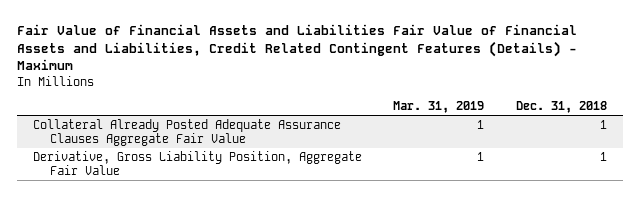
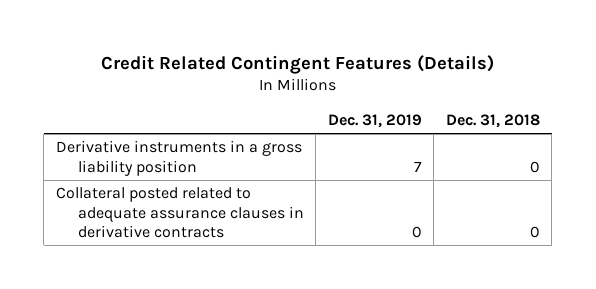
- Fair Value of Financial Assets and Liabilities Fair Value of Financial Assets and Liabilities, Credit Related Contingent Features (Details) - Maximum
+ Credit Related Contingent Features (Details)
- | Mar. 31, 2019 | Dec. 31, 2018
+ | Dec. 31, 2019 | Dec. 31, 2018
- Collateral Already Posted Adequate Assurance Clauses Aggregate Fair Value | 1 | 1
- Derivative, Gross Liability Position, Aggregate Fair Value | 1 | 1
+ Derivative instruments in a gross liability position | 7 | 0
+ Collateral posted related to adequate assurance clauses in derivative contracts | 0 | 0

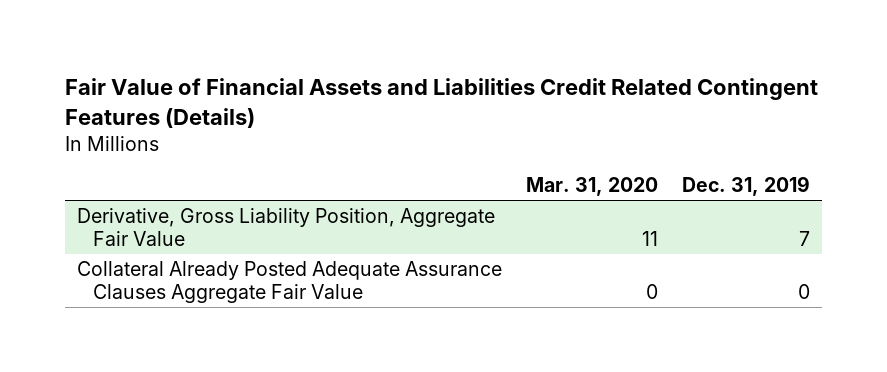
- Credit Related Contingent Features (Details)
+ Fair Value of Financial Assets and Liabilities Credit Related Contingent Features (Details)
- | Dec. 31, 2019 | Dec. 31, 2018
+ | Mar. 31, 2020 | Dec. 31, 2019
- Derivative instruments in a gross liability position | 7 | 0
- Collateral posted related to adequate assurance clauses in derivative contracts | 0 | 0
+ Derivative, Gross Liability Position, Aggregate Fair Value | 11 | 7
+ Collateral Already Posted Adequate Assurance Clauses Aggregate Fair Value | 0 | 0

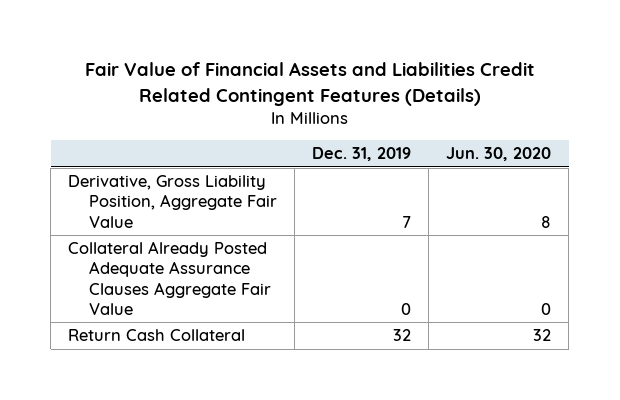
- | Mar. 31, 2020 | Dec. 31, 2019
+ | Dec. 31, 2019 | Jun. 30, 2020
+ Return Cash Collateral | 32 | 32

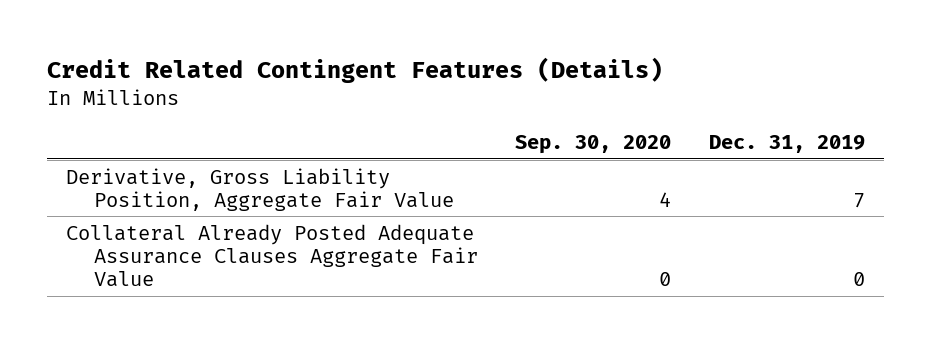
- Fair Value of Financial Assets and Liabilities Credit Related Contingent Features (Details)
+ Credit Related Contingent Features (Details)
- | Dec. 31, 2019 | Jun. 30, 2020
+ | Sep. 30, 2020 | Dec. 31, 2019
- Return Cash Collateral | 32 | 32

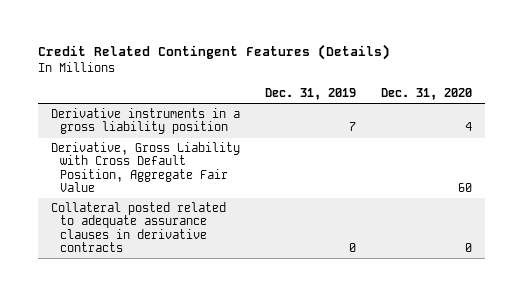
- | Sep. 30, 2020 | Dec. 31, 2019
+ | Dec. 31, 2019 | Dec. 31, 2020
- Derivative, Gross Liability Position, Aggregate Fair Value | 4 | 7
- Collateral Already Posted Adequate Assurance Clauses Aggregate Fair Value | 0 | 0
+ Derivative instruments in a gross liability position | 7 | 4
+ Derivative, Gross Liability with Cross Default Position, Aggregate Fair Value | | 60
+ Collateral posted related to adequate assurance clauses in derivative contracts | 0 | 0

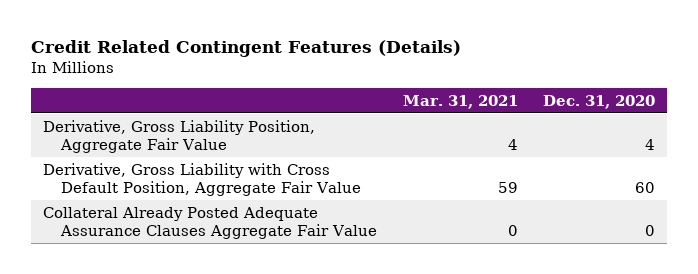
- | Dec. 31, 2019 | Dec. 31, 2020
+ | Mar. 31, 2021 | Dec. 31, 2020
- Derivative instruments in a gross liability position | 7 | 4
+ Derivative, Gross Liability Position, Aggregate Fair Value | 4 | 4
- Collateral posted related to adequate assurance clauses in derivative contracts | 0 | 0
+ Collateral Already Posted Adequate Assurance Clauses Aggregate Fair Value | 0 | 0

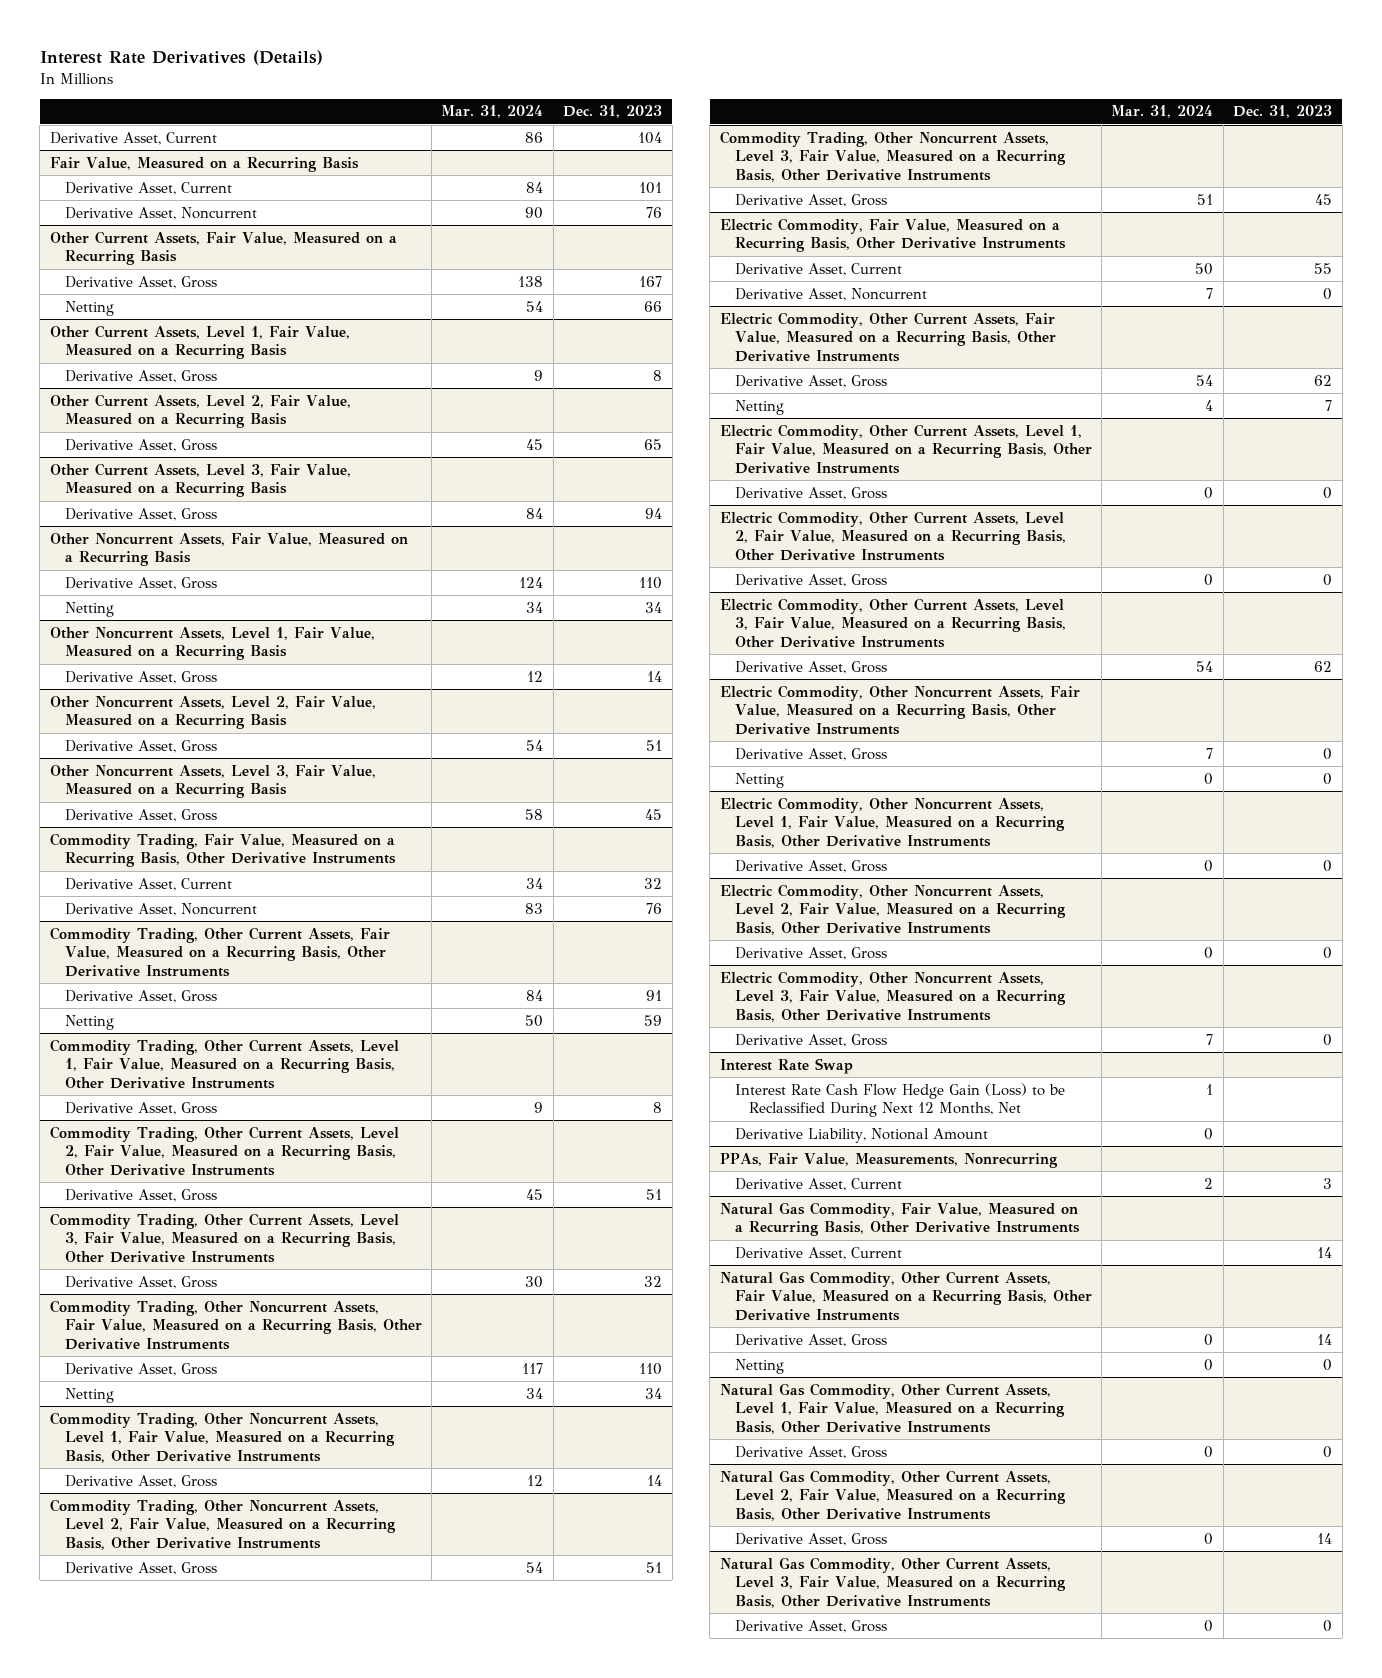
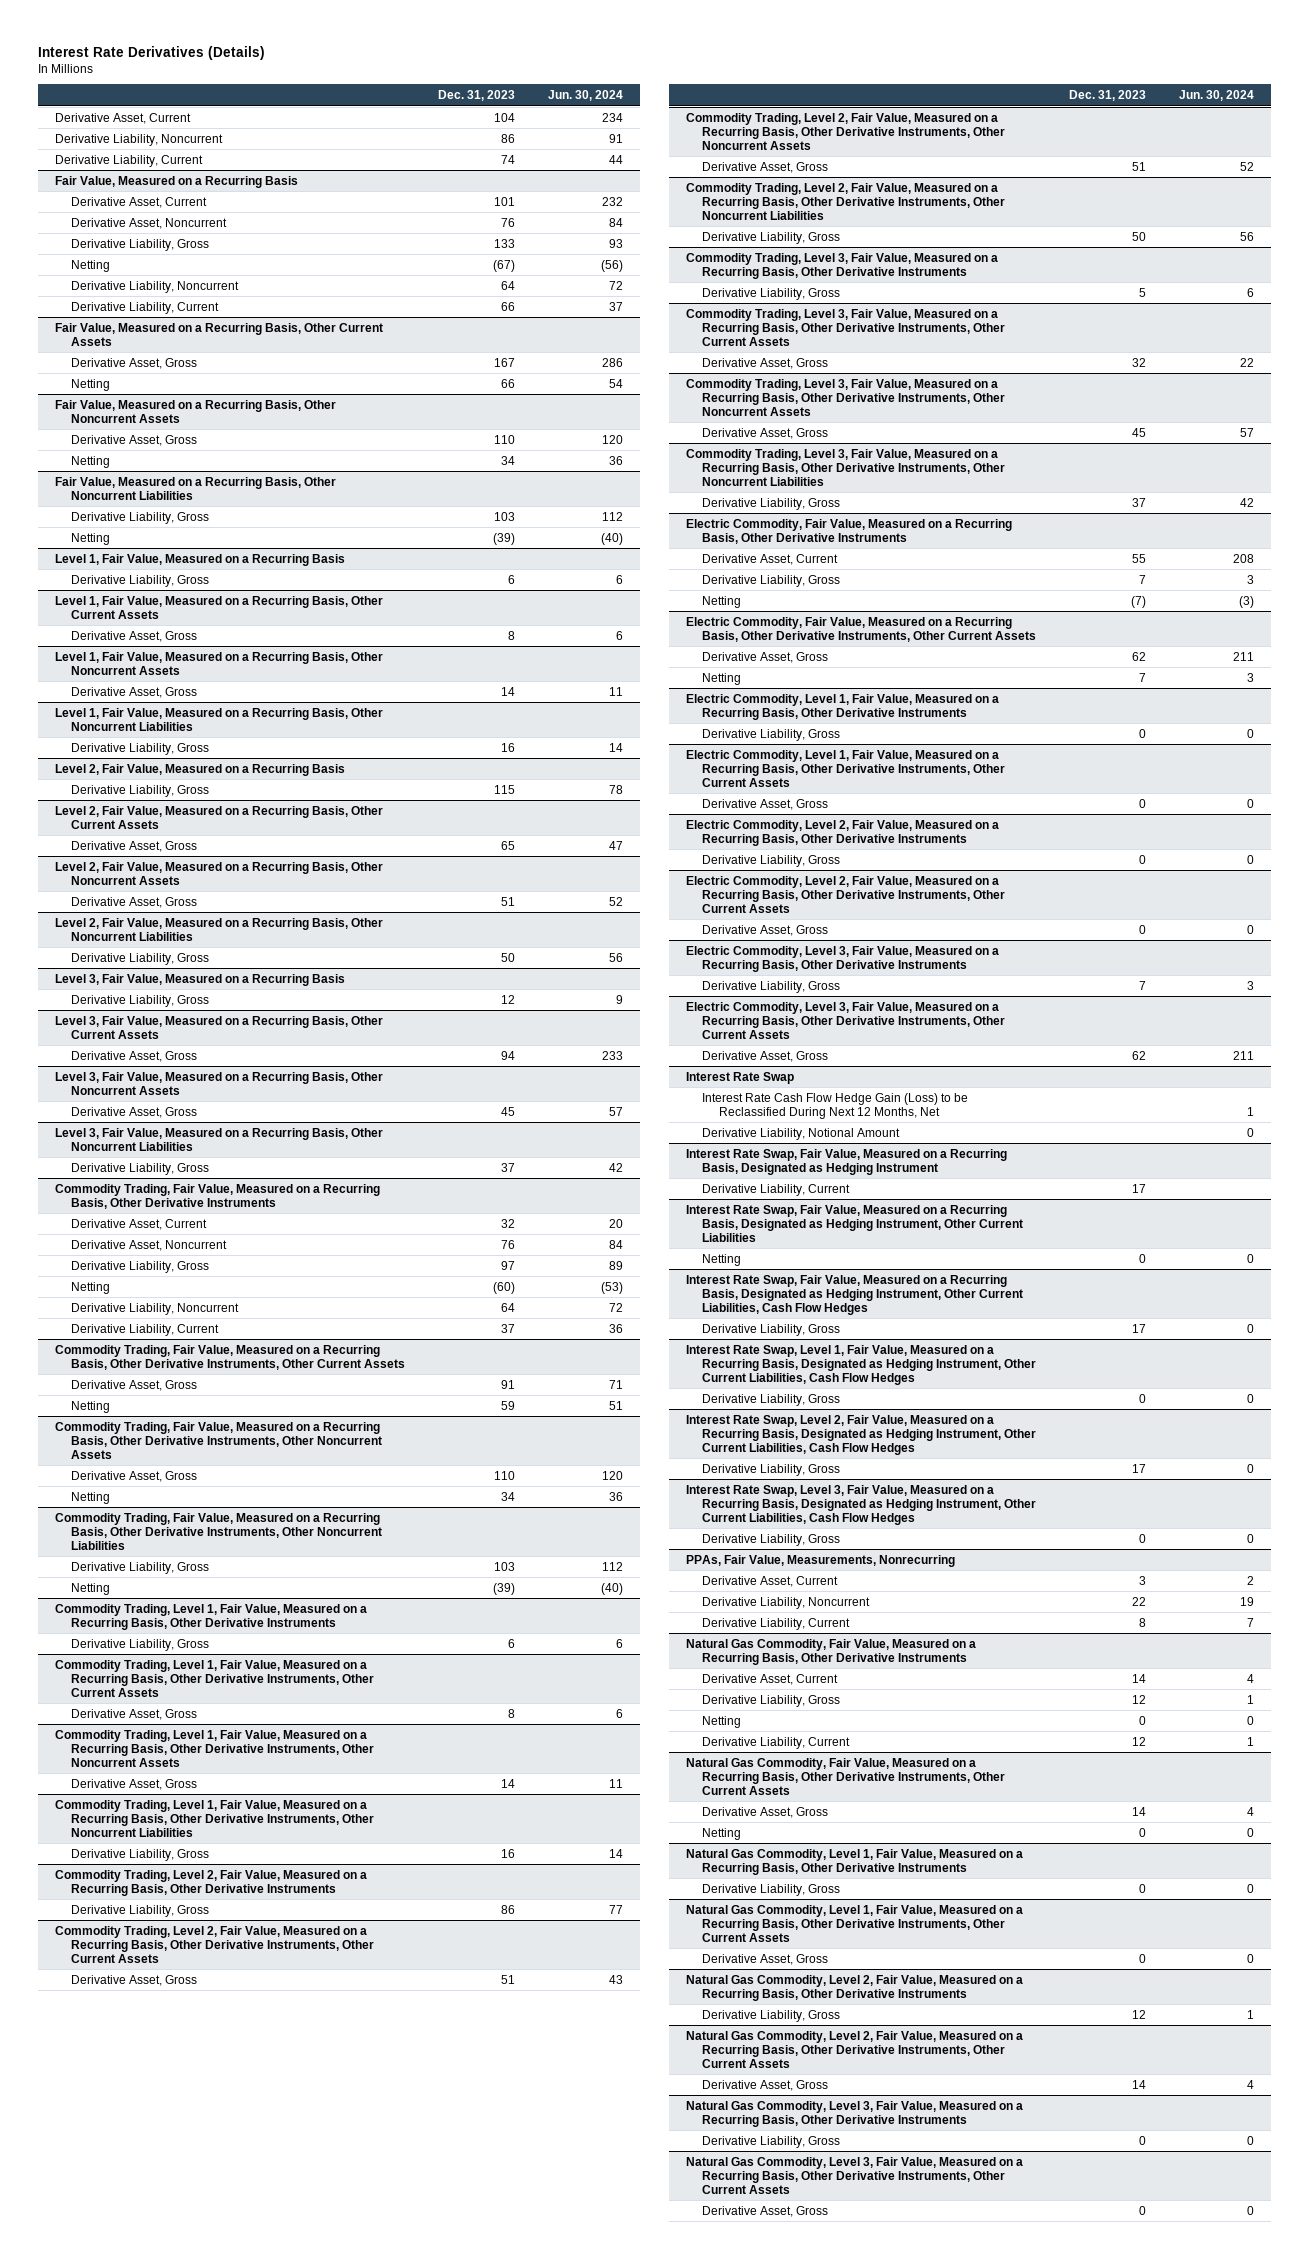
- | Mar. 31, 2024 | Dec. 31, 2023
+ | Dec. 31, 2023 | Jun. 30, 2024
+ Derivative Liability, Noncurrent | 86 | 91
+ Derivative Liability, Current | 74 | 44
- Other Current Assets, Fair Value, Measured on a Recurring Basis
@ Fair Value, Measured on a Recurring Basis
+ Derivative Liability, Gross | 133 | 93
+ Netting | (67) | (56)
+ Derivative Liability, Noncurrent | 64 | 72
+ Derivative Liability, Current | 66 | 37
+ Fair Value, Measured on a Recurring Basis, Other Current Assets
- Other Current Assets, Level 1, Fair Value, Measured on a Recurring Basis
- Derivative Asset, Gross | 9 | 8
- Other Current Assets, Level 2, Fair Value, Measured on a Recurring Basis
- Derivative Asset, Gross | 45 | 65
- Other Current Assets, Level 3, Fair Value, Measured on a Recurring Basis
- Derivative Asset, Gross | 84 | 94
- Other Noncurrent Assets, Fair Value, Measured on a Recurring Basis
+ Fair Value, Measured on a Recurring Basis, Other Noncurrent Assets
- Other Noncurrent Assets, Level 1, Fair Value, Measured on a Recurring Basis
+ Fair Value, Measured on a Recurring Basis, Other Noncurrent Liabilities
+ Derivative Liability, Gross | 103 | 112
+ Netting | (39) | (40)
+ Level 1, Fair Value, Measured on a Recurring Basis
+ Derivative Liability, Gross | 6 | 6
+ Level 1, Fair Value, Measured on a Recurring Basis, Other Current Assets
+ Derivative Asset, Gross | 8 | 6
+ Level 1, Fair Value, Measured on a Recurring Basis, Other Noncurrent Assets
- Other Noncurrent Assets, Level 2, Fair Value, Measured on a Recurring Basis
+ Level 1, Fair Value, Measured on a Recurring Basis, Other Noncurrent Liabilities
+ Derivative Liability, Gross | 16 | 14
+ Level 2, Fair Value, Measured on a Recurring Basis
+ Derivative Liability, Gross | 115 | 78
+ Level 2, Fair Value, Measured on a Recurring Basis, Other Current Assets
+ Derivative Asset, Gross | 65 | 47
+ Level 2, Fair Value, Measured on a Recurring Basis, Other Noncurrent Assets
- Other Noncurrent Assets, Level 3, Fair Value, Measured on a Recurring Basis
+ Level 2, Fair Value, Measured on a Recurring Basis, Other Noncurrent Liabilities
+ Derivative Liability, Gross | 50 | 56
+ Level 3, Fair Value, Measured on a Recurring Basis
+ Derivative Liability, Gross | 12 | 9
+ Level 3, Fair Value, Measured on a Recurring Basis, Other Current Assets
+ Derivative Asset, Gross | 94 | 233
+ Level 3, Fair Value, Measured on a Recurring Basis, Other Noncurrent Assets
+ Level 3, Fair Value, Measured on a Recurring Basis, Other Noncurrent Liabilities
+ Derivative Liability, Gross | 37 | 42
- Commodity Trading, Other Current Assets, Fair Value, Measured on a Recurring Basis, Other Derivative Instruments
@ Commodity Trading, Fair Value, Measured on a Recurring Basis, Other Derivative Instruments
+ Derivative Liability, Gross | 97 | 89
+ Netting | (60) | (53)
+ Derivative Liability, Noncurrent | 64 | 72
+ Derivative Liability, Current | 37 | 36
+ Commodity Trading, Fair Value, Measured on a Recurring Basis, Other Derivative Instruments, Other Current Assets
- Commodity Trading, Other Current Assets, Level 1, Fair Value, Measured on a Recurring Basis, Other Derivative Instruments
- Derivative Asset, Gross | 9 | 8
- Commodity Trading, Other Current Assets, Level 2, Fair Value, Measured on a Recurring Basis, Other Derivative Instruments
- Derivative Asset, Gross | 45 | 51
- Commodity Trading, Other Current Assets, Level 3, Fair Value, Measured on a Recurring Basis, Other Derivative Instruments
- Derivative Asset, Gross | 30 | 32
- Commodity Trading, Other Noncurrent Assets, Fair Value, Measured on a Recurring Basis, Other Derivative Instruments
+ Commodity Trading, Fair Value, Measured on a Recurring Basis, Other Derivative Instruments, Other Noncurrent Assets
- Commodity Trading, Other Noncurrent Assets, Level 1, Fair Value, Measured on a Recurring Basis, Other Derivative Instruments
+ Commodity Trading, Fair Value, Measured on a Recurring Basis, Other Derivative Instruments, Other Noncurrent Liabilities
+ Derivative Liability, Gross | 103 | 112
+ Netting | (39) | (40)
+ Commodity Trading, Level 1, Fair Value, Measured on a Recurring Basis, Other Derivative Instruments
+ Derivative Liability, Gross | 6 | 6
+ Commodity Trading, Level 1, Fair Value, Measured on a Recurring Basis, Other Derivative Instruments, Other Current Assets
+ Derivative Asset, Gross | 8 | 6
+ Commodity Trading, Level 1, Fair Value, Measured on a Recurring Basis, Other Derivative Instruments, Other Noncurrent Assets
- Commodity Trading, Other Noncurrent Assets, Level 2, Fair Value, Measured on a Recurring Basis, Other Derivative Instruments
+ Commodity Trading, Level 1, Fair Value, Measured on a Recurring Basis, Other Derivative Instruments, Other Noncurrent Liabilities
+ Derivative Liability, Gross | 16 | 14
+ Commodity Trading, Level 2, Fair Value, Measured on a Recurring Basis, Other Derivative Instruments
+ Derivative Liability, Gross | 86 | 77
+ Commodity Trading, Level 2, Fair Value, Measured on a Recurring Basis, Other Derivative Instruments, Other Current Assets
- Commodity Trading, Other Noncurrent Assets, Level 3, Fair Value, Measured on a Recurring Basis, Other Derivative Instruments
+ Commodity Trading, Level 2, Fair Value, Measured on a Recurring Basis, Other Derivative Instruments, Other Noncurrent Assets
+ Derivative Asset, Gross | 51 | 52
+ Commodity Trading, Level 2, Fair Value, Measured on a Recurring Basis, Other Derivative Instruments, Other Noncurrent Liabilities
+ Derivative Liability, Gross | 50 | 56
+ Commodity Trading, Level 3, Fair Value, Measured on a Recurring Basis, Other Derivative Instruments
+ Derivative Liability, Gross | 5 | 6
+ Commodity Trading, Level 3, Fair Value, Measured on a Recurring Basis, Other Derivative Instruments, Other Current Assets
+ Derivative Asset, Gross | 32 | 22
+ Commodity Trading, Level 3, Fair Value, Measured on a Recurring Basis, Other Derivative Instruments, Other Noncurrent Assets
+ Commodity Trading, Level 3, Fair Value, Measured on a Recurring Basis, Other Derivative Instruments, Other Noncurrent Liabilities
+ Derivative Liability, Gross | 37 | 42
@ Electric Commodity, Fair Value, Measured on a Recurring Basis, Other Derivative Instruments
- Derivative Asset, Noncurrent | 7 | 0
- Electric Commodity, Other Current Assets, Fair Value, Measured on a Recurring Basis, Other Derivative Instruments
@ Electric Commodity, Fair Value, Measured on a Recurring Basis, Other Derivative Instruments
+ Derivative Liability, Gross | 7 | 3
+ Netting | (7) | (3)
+ Electric Commodity, Fair Value, Measured on a Recurring Basis, Other Derivative Instruments, Other Current Assets
- Electric Commodity, Other Current Assets, Level 1, Fair Value, Measured on a Recurring Basis, Other Derivative Instruments
+ Electric Commodity, Level 1, Fair Value, Measured on a Recurring Basis, Other Derivative Instruments
+ Derivative Liability, Gross | 0 | 0
+ Electric Commodity, Level 1, Fair Value, Measured on a Recurring Basis, Other Derivative Instruments, Other Current Assets
- Electric Commodity, Other Current Assets, Level 2, Fair Value, Measured on a Recurring Basis, Other Derivative Instruments
+ Electric Commodity, Level 2, Fair Value, Measured on a Recurring Basis, Other Derivative Instruments
+ Derivative Liability, Gross | 0 | 0
+ Electric Commodity, Level 2, Fair Value, Measured on a Recurring Basis, Other Derivative Instruments, Other Current Assets
- Electric Commodity, Other Current Assets, Level 3, Fair Value, Measured on a Recurring Basis, Other Derivative Instruments
+ Electric Commodity, Level 3, Fair Value, Measured on a Recurring Basis, Other Derivative Instruments
+ Derivative Liability, Gross | 7 | 3
+ Electric Commodity, Level 3, Fair Value, Measured on a Recurring Basis, Other Derivative Instruments, Other Current Assets
- Electric Commodity, Other Noncurrent Assets, Fair Value, Measured on a Recurring Basis, Other Derivative Instruments
- Derivative Asset, Gross | 7 | 0
- Netting | 0 | 0
- Electric Commodity, Other Noncurrent Assets, Level 1, Fair Value, Measured on a Recurring Basis, Other Derivative Instruments
- Derivative Asset, Gross | 0 | 0
- Electric Commodity, Other Noncurrent Assets, Level 2, Fair Value, Measured on a Recurring Basis, Other Derivative Instruments
- Derivative Asset, Gross | 0 | 0
- Electric Commodity, Other Noncurrent Assets, Level 3, Fair Value, Measured on a Recurring Basis, Other Derivative Instruments
- Derivative Asset, Gross | 7 | 0
+ Interest Rate Swap, Fair Value, Measured on a Recurring Basis, Designated as Hedging Instrument
+ Derivative Liability, Current | 17 |
+ Interest Rate Swap, Fair Value, Measured on a Recurring Basis, Designated as Hedging Instrument, Other Current Liabilities
+ Netting | 0 | 0
+ Interest Rate Swap, Fair Value, Measured on a Recurring Basis, Designated as Hedging Instrument, Other Current Liabilities, Cash Flow Hedges
+ Derivative Liability, Gross | 17 | 0
+ Interest Rate Swap, Level 1, Fair Value, Measured on a Recurring Basis, Designated as Hedging Instrument, Other Current Liabilities, Cash Flow Hedges
+ Derivative Liability, Gross | 0 | 0
+ Interest Rate Swap, Level 2, Fair Value, Measured on a Recurring Basis, Designated as Hedging Instrument, Other Current Liabilities, Cash Flow Hedges
+ Derivative Liability, Gross | 17 | 0
+ Interest Rate Swap, Level 3, Fair Value, Measured on a Recurring Basis, Designated as Hedging Instrument, Other Current Liabilities, Cash Flow Hedges
+ Derivative Liability, Gross | 0 | 0
@ PPAs, Fair Value, Measurements, Nonrecurring
+ Derivative Liability, Noncurrent | 22 | 19
+ Derivative Liability, Current | 8 | 7
- Natural Gas Commodity, Other Current Assets, Fair Value, Measured on a Recurring Basis, Other Derivative Instruments
@ Natural Gas Commodity, Fair Value, Measured on a Recurring Basis, Other Derivative Instruments
+ Derivative Liability, Gross | 12 | 1
+ Netting | 0 | 0
+ Derivative Liability, Current | 12 | 1
+ Natural Gas Commodity, Fair Value, Measured on a Recurring Basis, Other Derivative Instruments, Other Current Assets
- Natural Gas Commodity, Other Current Assets, Level 1, Fair Value, Measured on a Recurring Basis, Other Derivative Instruments
+ Natural Gas Commodity, Level 1, Fair Value, Measured on a Recurring Basis, Other Derivative Instruments
+ Derivative Liability, Gross | 0 | 0
+ Natural Gas Commodity, Level 1, Fair Value, Measured on a Recurring Basis, Other Derivative Instruments, Other Current Assets
- Natural Gas Commodity, Other Current Assets, Level 2, Fair Value, Measured on a Recurring Basis, Other Derivative Instruments
+ Natural Gas Commodity, Level 2, Fair Value, Measured on a Recurring Basis, Other Derivative Instruments
+ Derivative Liability, Gross | 12 | 1
+ Natural Gas Commodity, Level 2, Fair Value, Measured on a Recurring Basis, Other Derivative Instruments, Other Current Assets
- Natural Gas Commodity, Other Current Assets, Level 3, Fair Value, Measured on a Recurring Basis, Other Derivative Instruments
+ Natural Gas Commodity, Level 3, Fair Value, Measured on a Recurring Basis, Other Derivative Instruments
+ Derivative Liability, Gross | 0 | 0
+ Natural Gas Commodity, Level 3, Fair Value, Measured on a Recurring Basis, Other Derivative Instruments, Other Current Assets

